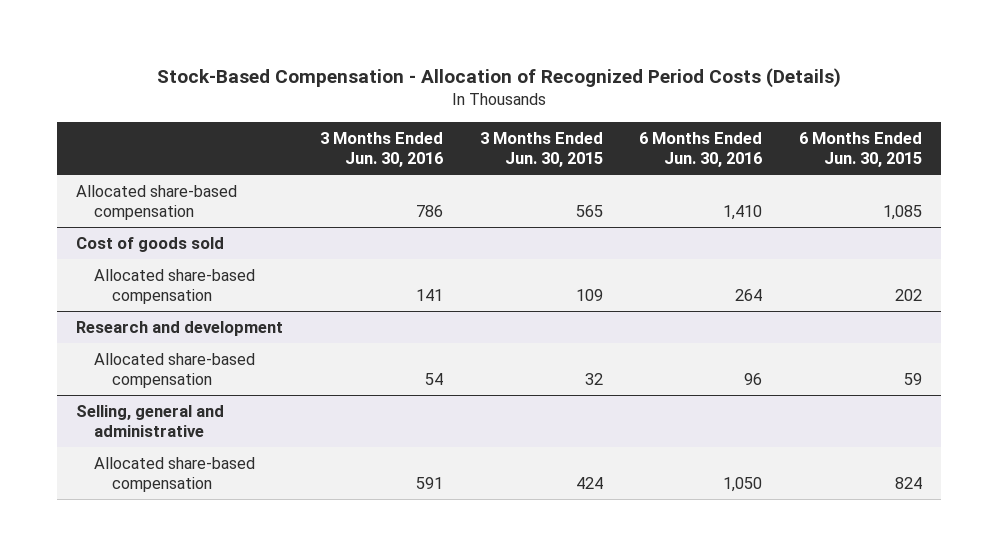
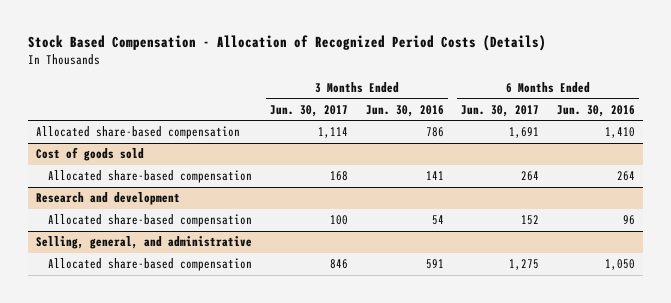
- Stock-Based Compensation - Allocation of Recognized Period Costs (Details)
+ Stock Based Compensation - Allocation of Recognized Period Costs (Details)
- | 3 Months Ended Jun. 30, 2016 | 3 Months Ended Jun. 30, 2015 | 6 Months Ended Jun. 30, 2016 | 6 Months Ended Jun. 30, 2015
+ | 3 Months Ended Jun. 30, 2017 | 3 Months Ended Jun. 30, 2016 | 6 Months Ended Jun. 30, 2017 | 6 Months Ended Jun. 30, 2016
- Selling, general and administrative
+ Selling, general, and administrative

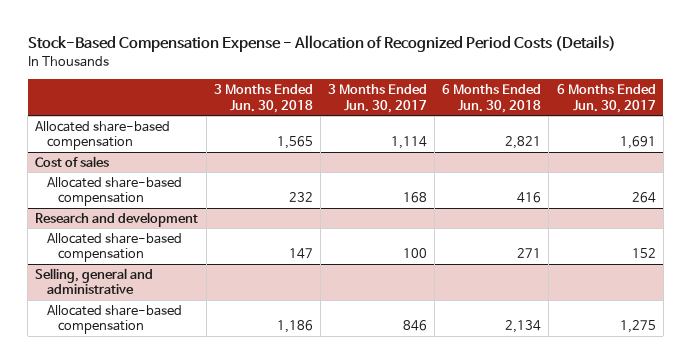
- Stock Based Compensation - Allocation of Recognized Period Costs (Details)
+ Stock-Based Compensation Expense - Allocation of Recognized Period Costs (Details)
- | 3 Months Ended Jun. 30, 2017 | 3 Months Ended Jun. 30, 2016 | 6 Months Ended Jun. 30, 2017 | 6 Months Ended Jun. 30, 2016
+ | 3 Months Ended Jun. 30, 2018 | 3 Months Ended Jun. 30, 2017 | 6 Months Ended Jun. 30, 2018 | 6 Months Ended Jun. 30, 2017
- Cost of goods sold
+ Cost of sales
- Selling, general, and administrative
+ Selling, general and administrative

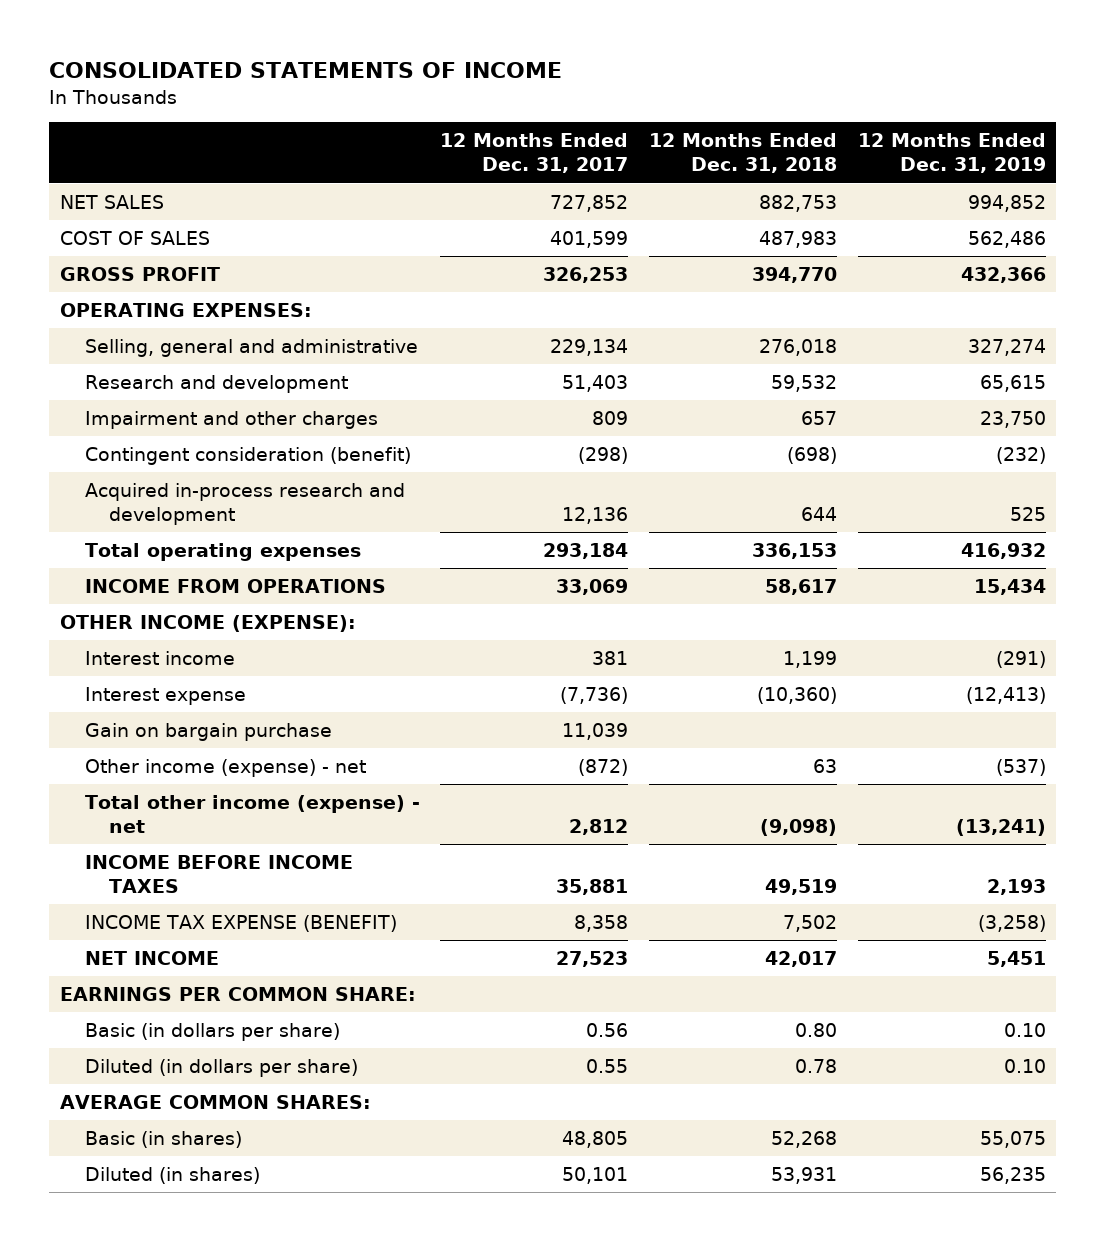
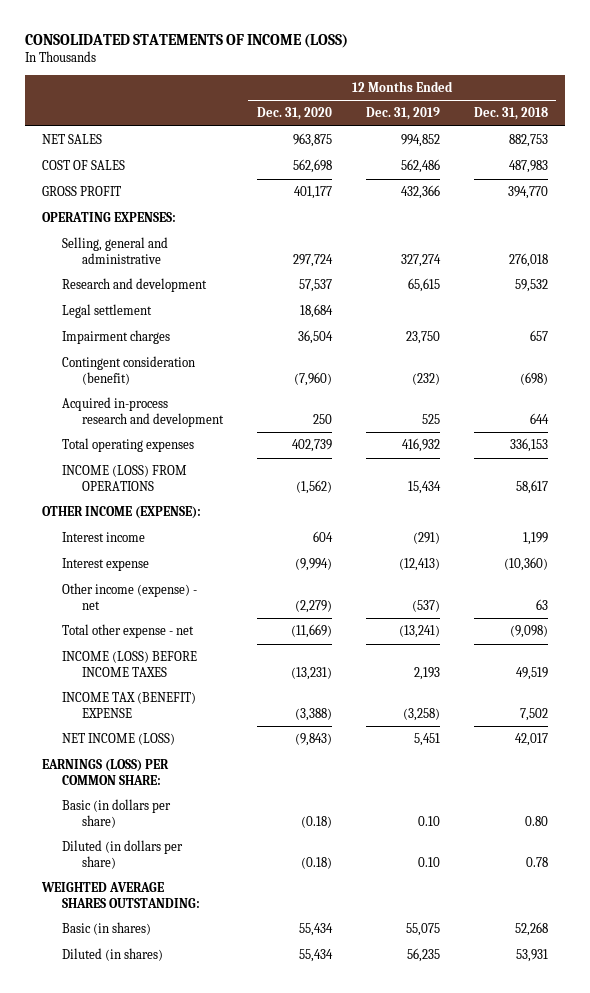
- CONSOLIDATED STATEMENTS OF INCOME
+ CONSOLIDATED STATEMENTS OF INCOME (LOSS)
- | 12 Months Ended Dec. 31, 2017 | 12 Months Ended Dec. 31, 2018 | 12 Months Ended Dec. 31, 2019
+ | 12 Months Ended Dec. 31, 2020 | 12 Months Ended Dec. 31, 2019 | 12 Months Ended Dec. 31, 2018
- Impairment and other charges | 809 | 657 | 23,750
+ Legal settlement | 18,684 | |
+ Impairment charges | 36,504 | 23,750 | 657
- INCOME FROM OPERATIONS | 33,069 | 58,617 | 15,434
+ INCOME (LOSS) FROM OPERATIONS | (1,562) | 15,434 | 58,617
- Gain on bargain purchase | 11,039 | |
- Total other income (expense) - net | 2,812 | (9,098) | (13,241)
- INCOME BEFORE INCOME TAXES | 35,881 | 49,519 | 2,193
- INCOME TAX EXPENSE (BENEFIT) | 8,358 | 7,502 | (3,258)
- NET INCOME | 27,523 | 42,017 | 5,451
- EARNINGS PER COMMON SHARE:
+ Total other expense - net | (11,669) | (13,241) | (9,098)
+ INCOME (LOSS) BEFORE INCOME TAXES | (13,231) | 2,193 | 49,519
+ INCOME TAX (BENEFIT) EXPENSE | (3,388) | (3,258) | 7,502
+ NET INCOME (LOSS) | (9,843) | 5,451 | 42,017
+ EARNINGS (LOSS) PER COMMON SHARE:
- AVERAGE COMMON SHARES:
+ WEIGHTED AVERAGE SHARES OUTSTANDING:

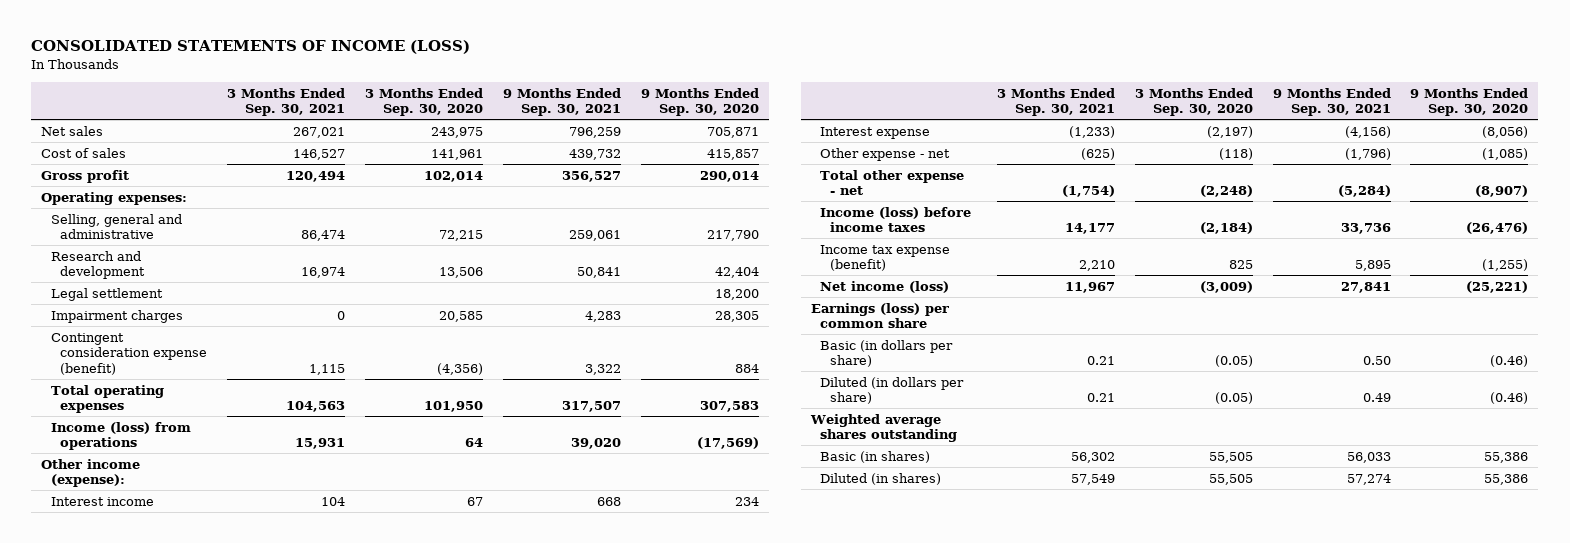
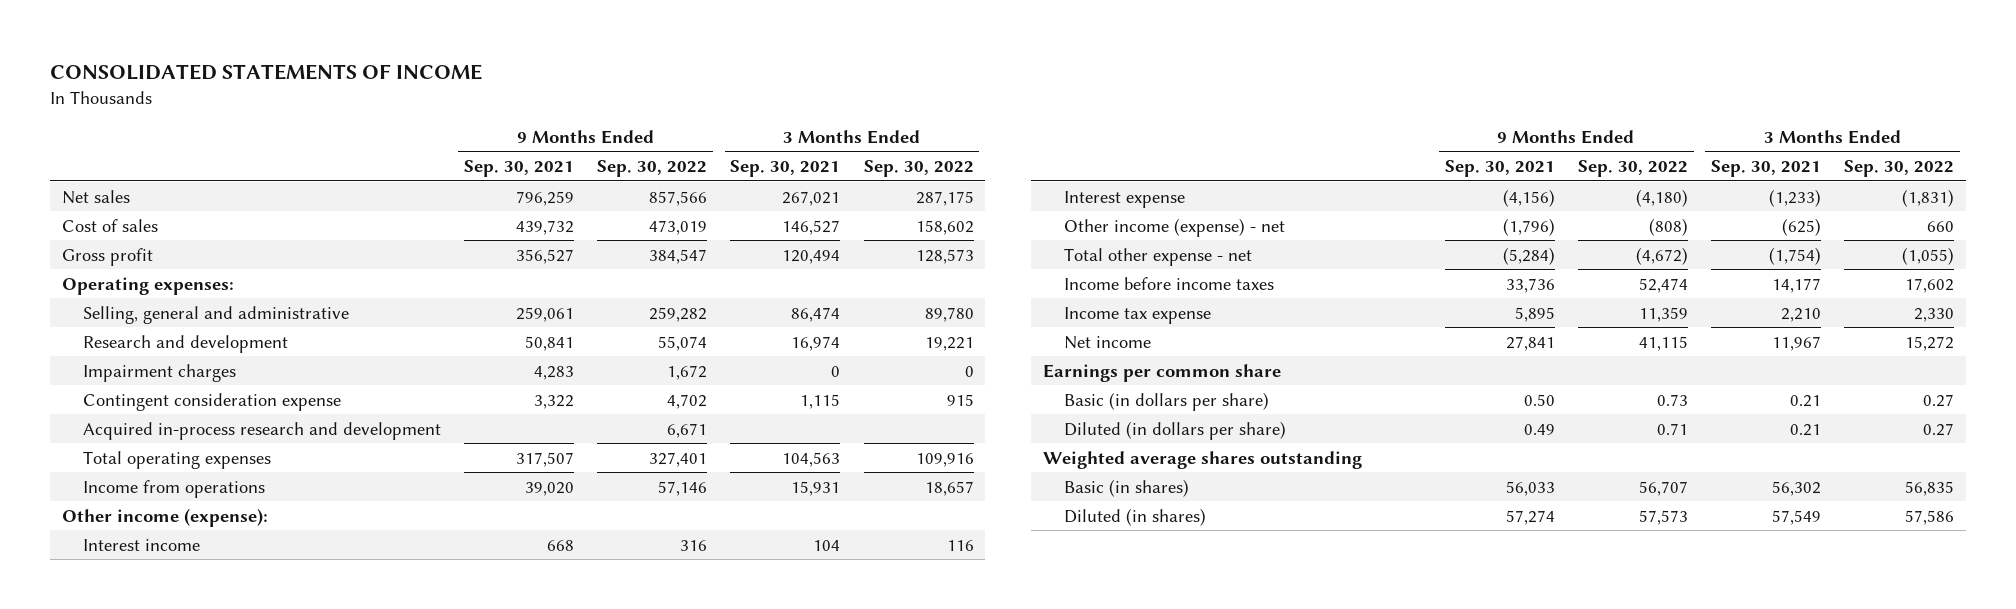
- CONSOLIDATED STATEMENTS OF INCOME (LOSS)
+ CONSOLIDATED STATEMENTS OF INCOME
- | 3 Months Ended Sep. 30, 2021 | 3 Months Ended Sep. 30, 2020 | 9 Months Ended Sep. 30, 2021 | 9 Months Ended Sep. 30, 2020
+ | 9 Months Ended Sep. 30, 2021 | 9 Months Ended Sep. 30, 2022 | 3 Months Ended Sep. 30, 2021 | 3 Months Ended Sep. 30, 2022
- Legal settlement | | | | 18,200
- Contingent consideration expense (benefit) | 1,115 | (4,356) | 3,322 | 884
+ Contingent consideration expense | 3,322 | 4,702 | 1,115 | 915
+ Acquired in-process research and development | | 6,671 | |
- Income (loss) from operations | 15,931 | 64 | 39,020 | (17,569)
+ Income from operations | 39,020 | 57,146 | 15,931 | 18,657
- Other expense - net | (625) | (118) | (1,796) | (1,085)
+ Other income (expense) - net | (1,796) | (808) | (625) | 660
- Income (loss) before income taxes | 14,177 | (2,184) | 33,736 | (26,476)
- Income tax expense (benefit) | 2,210 | 825 | 5,895 | (1,255)
- Net income (loss) | 11,967 | (3,009) | 27,841 | (25,221)
- Earnings (loss) per common share
+ Income before income taxes | 33,736 | 52,474 | 14,177 | 17,602
+ Income tax expense | 5,895 | 11,359 | 2,210 | 2,330
+ Net income | 27,841 | 41,115 | 11,967 | 15,272
+ Earnings per common share

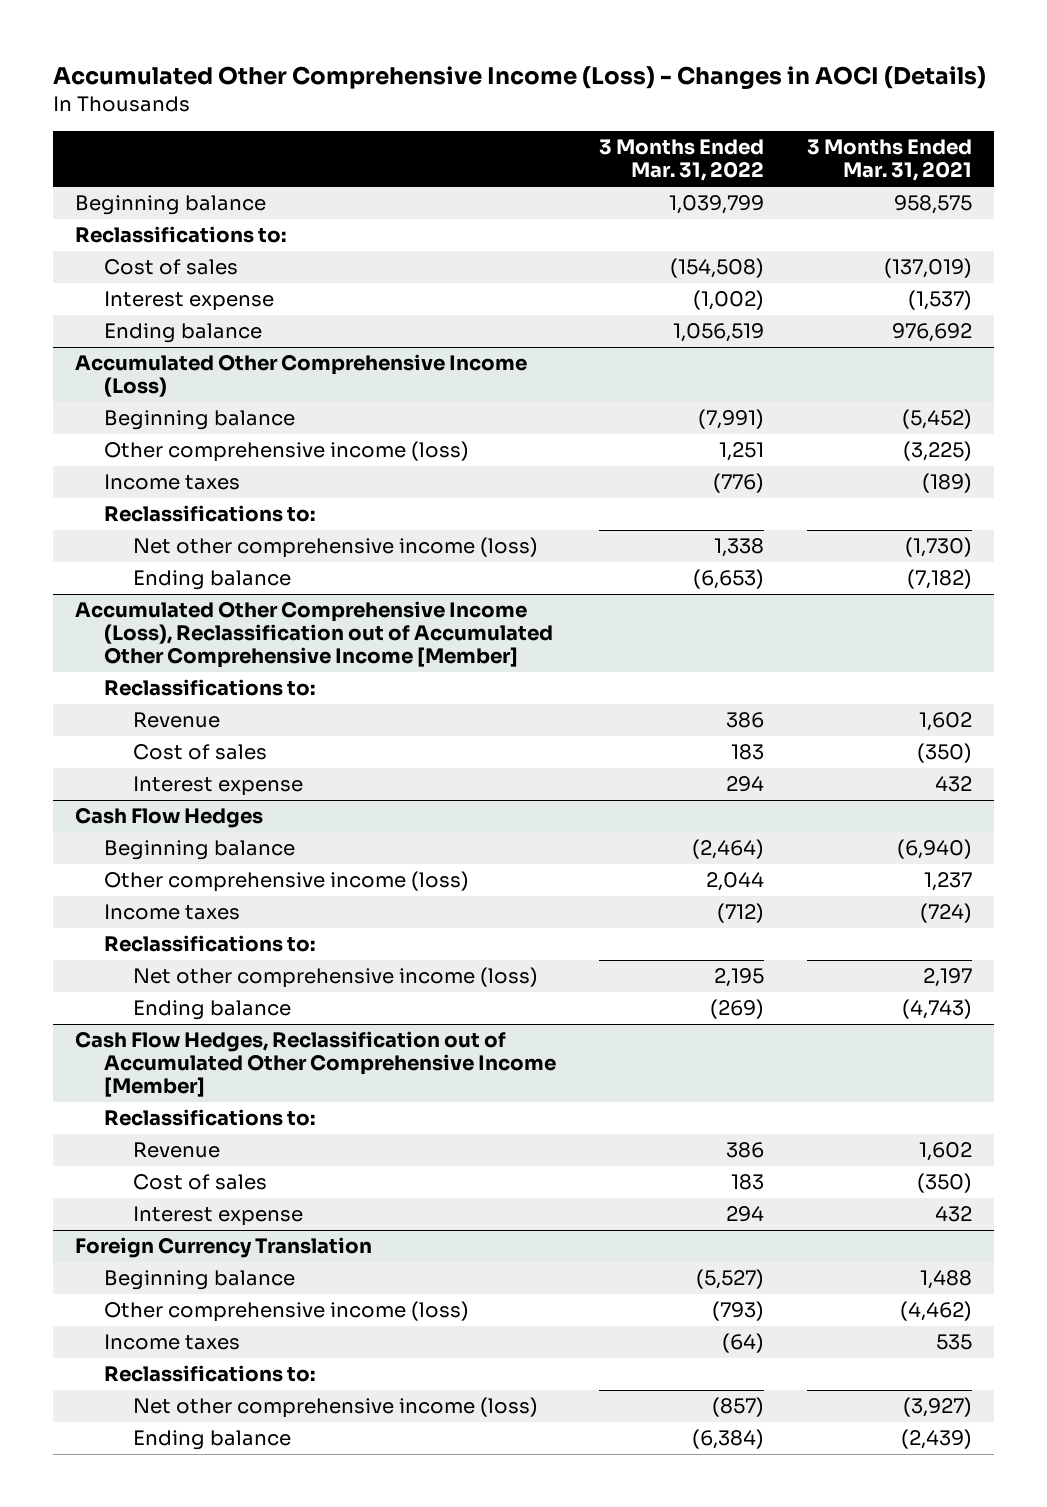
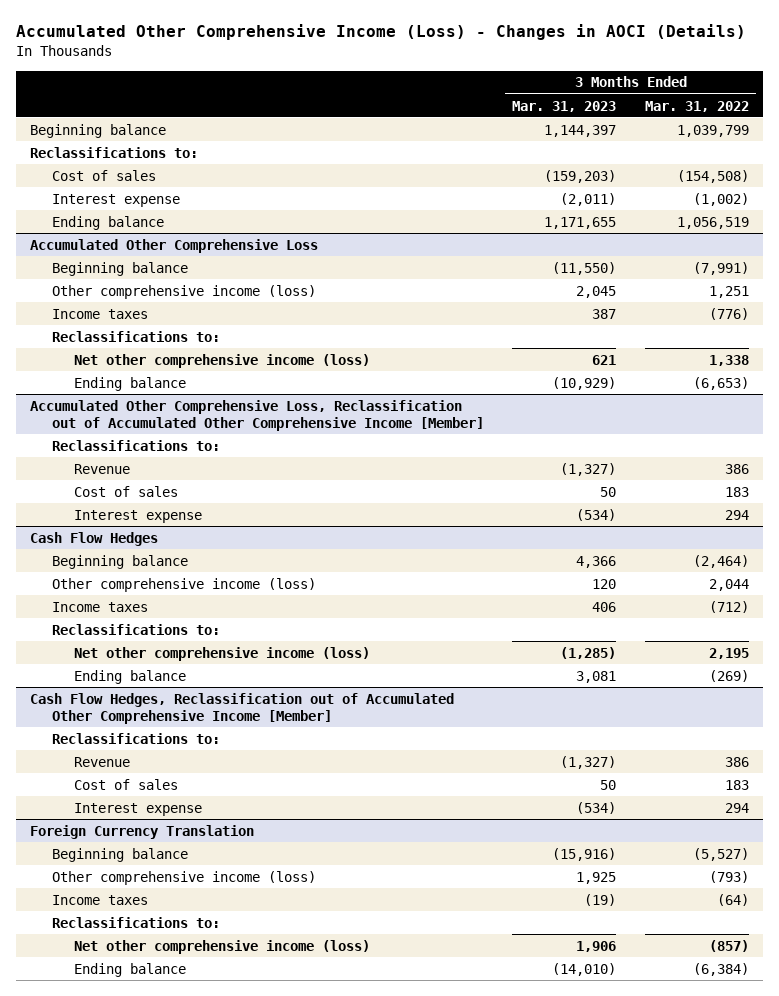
- | 3 Months Ended Mar. 31, 2022 | 3 Months Ended Mar. 31, 2021
+ | 3 Months Ended Mar. 31, 2023 | 3 Months Ended Mar. 31, 2022
- Accumulated Other Comprehensive Income (Loss)
+ Accumulated Other Comprehensive Loss
- Accumulated Other Comprehensive Income (Loss), Reclassification out of Accumulated Other Comprehensive Income [Member]
+ Accumulated Other Comprehensive Loss, Reclassification out of Accumulated Other Comprehensive Income [Member]

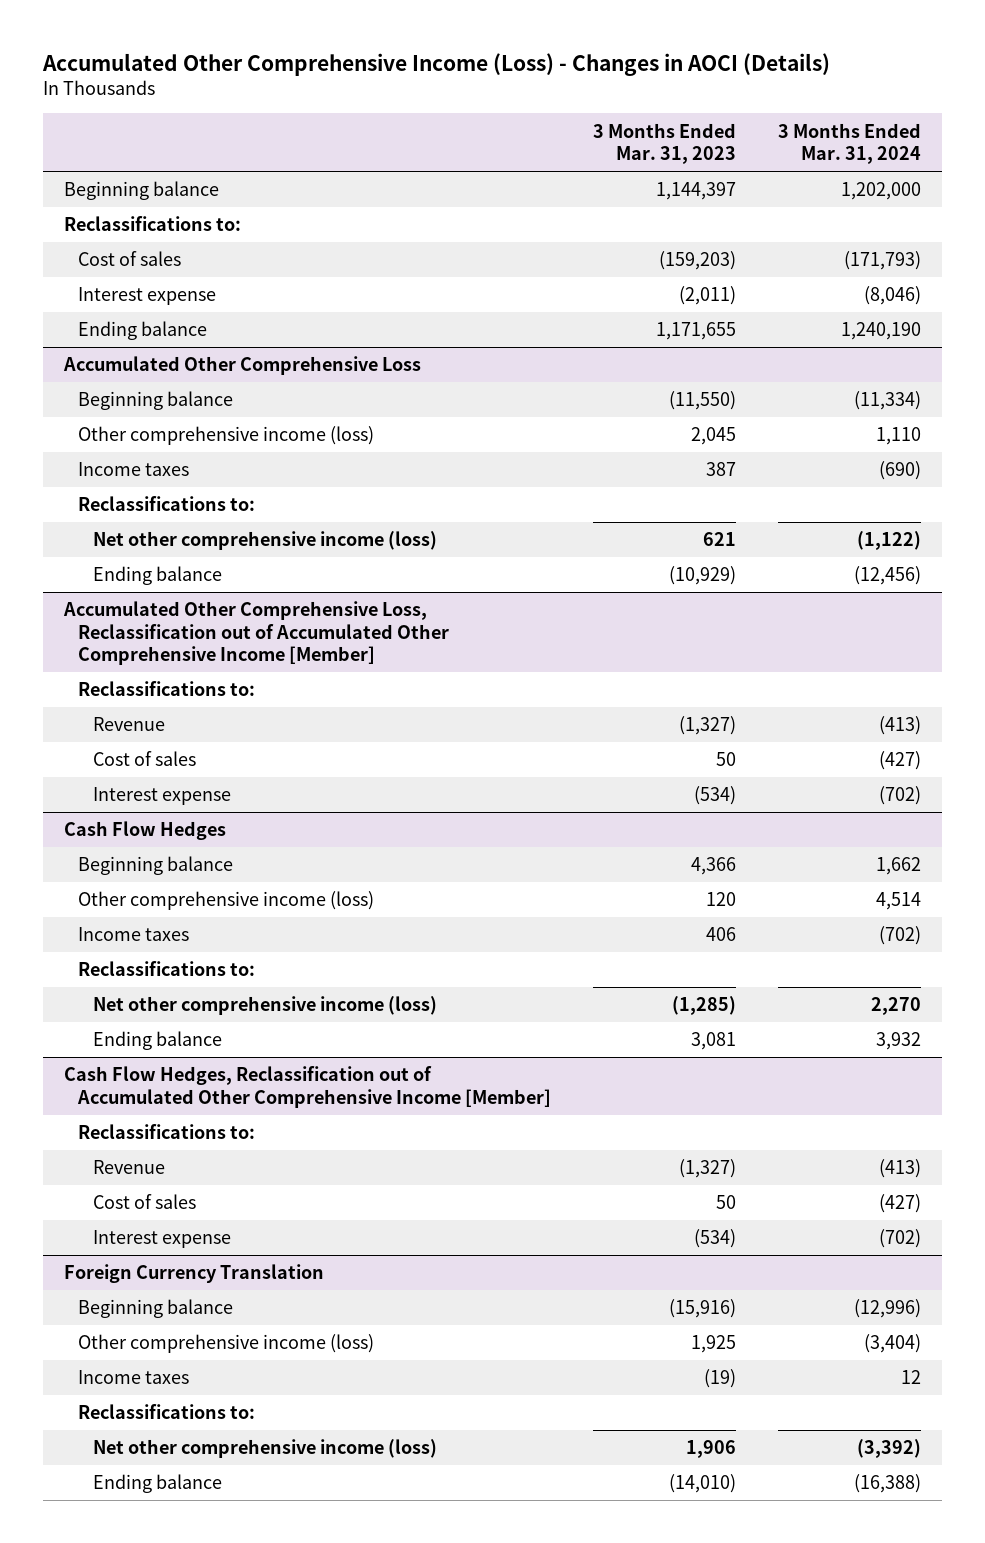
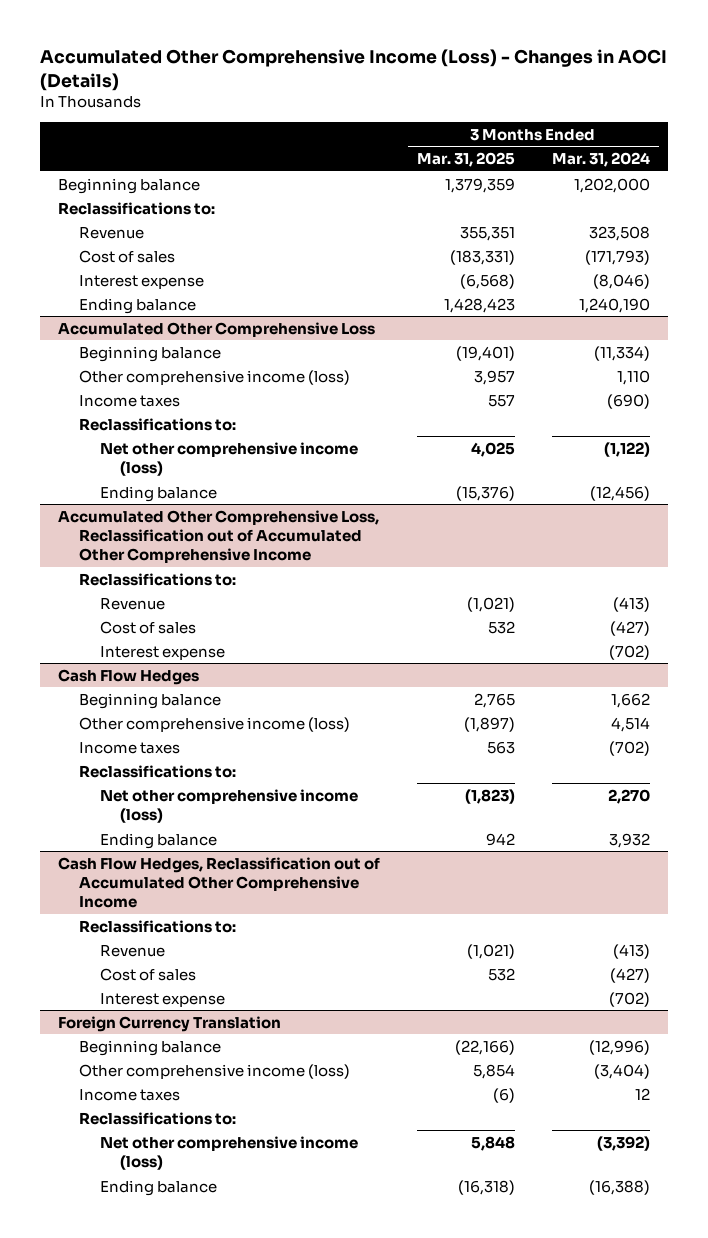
- | 3 Months Ended Mar. 31, 2023 | 3 Months Ended Mar. 31, 2024
+ | 3 Months Ended Mar. 31, 2025 | 3 Months Ended Mar. 31, 2024
+ Revenue | 355,351 | 323,508
- Accumulated Other Comprehensive Loss, Reclassification out of Accumulated Other Comprehensive Income [Member]
+ Accumulated Other Comprehensive Loss, Reclassification out of Accumulated Other Comprehensive Income
- Cash Flow Hedges, Reclassification out of Accumulated Other Comprehensive Income [Member]
+ Cash Flow Hedges, Reclassification out of Accumulated Other Comprehensive Income

